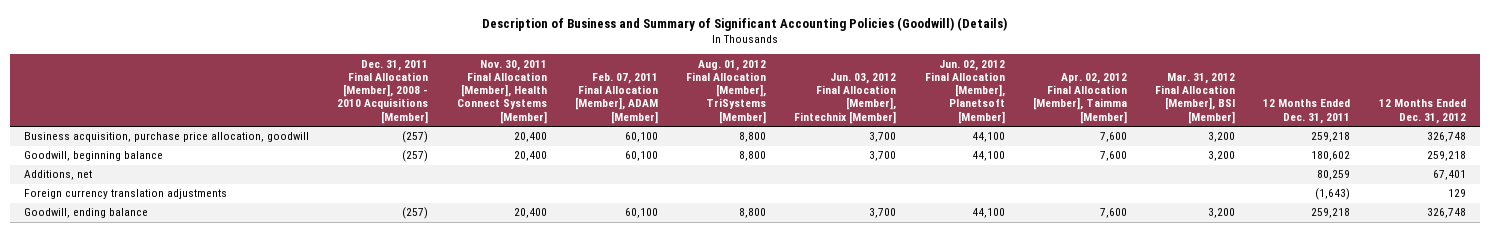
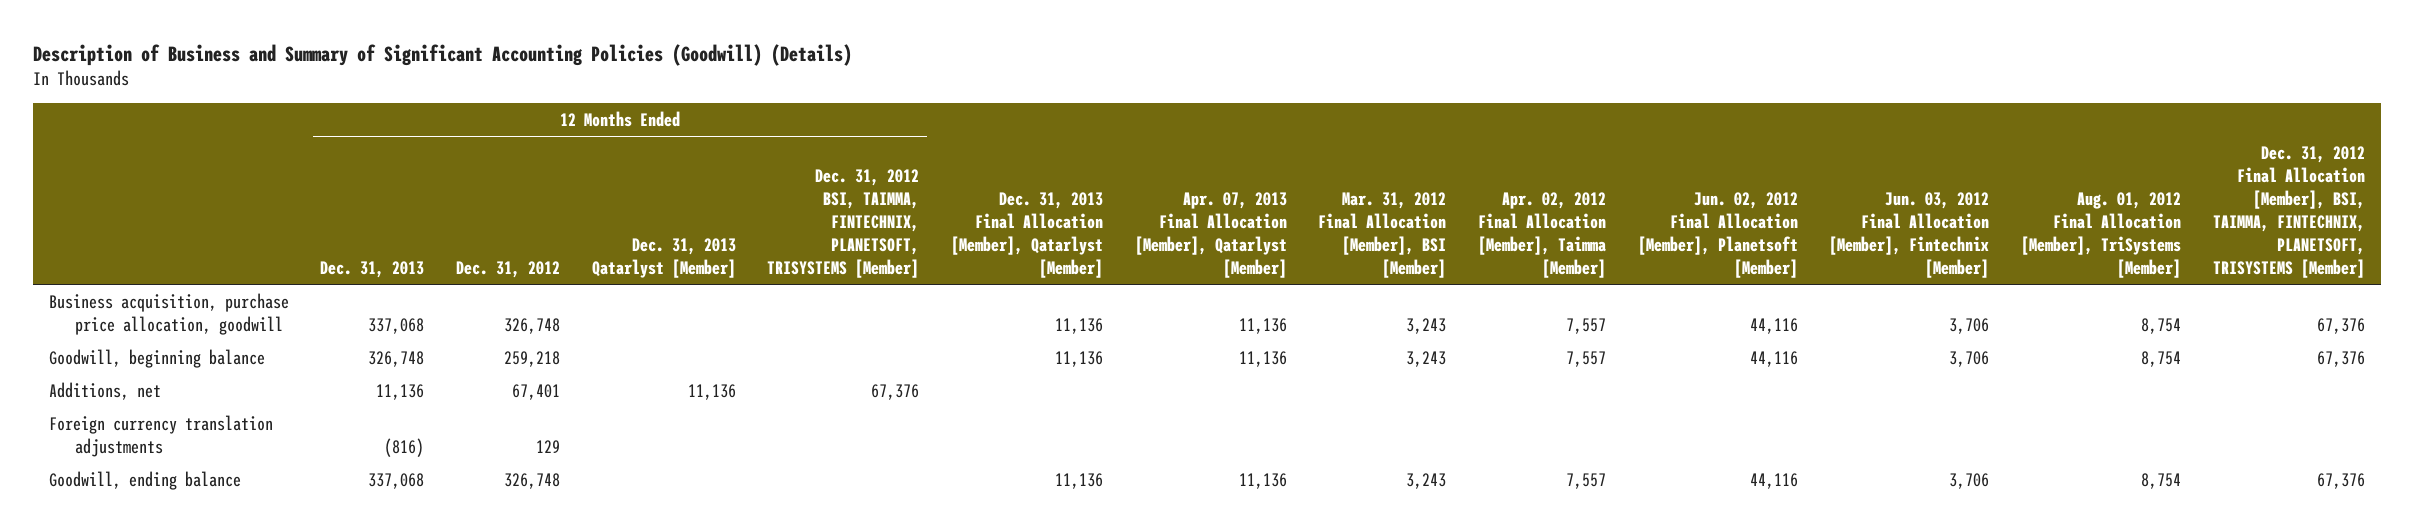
- | Dec. 31, 2011 Final Allocation [Member], 2008 - 2010 Acquisitions [Member] | Nov. 30, 2011 Final Allocation [Member], Health Connect Systems [Member] | Feb. 07, 2011 Final Allocation [Member], ADAM [Member] | Aug. 01, 2012 Final Allocation [Member], TriSystems [Member] | Jun. 03, 2012 Final Allocation [Member], Fintechnix [Member] | Jun. 02, 2012 Final Allocation [Member], Planetsoft [Member] | Apr. 02, 2012 Final Allocation [Member], Taimma [Member] | Mar. 31, 2012 Final Allocation [Member], BSI [Member] | 12 Months Ended Dec. 31, 2011 | 12 Months Ended Dec. 31, 2012
+ | 12 Months Ended Dec. 31, 2013 | 12 Months Ended Dec. 31, 2012 | 12 Months Ended Dec. 31, 2013 Qatarlyst [Member] | 12 Months Ended Dec. 31, 2012 BSI, TAIMMA, FINTECHNIX, PLANETSOFT, TRISYSTEMS [Member] | Dec. 31, 2013 Final Allocation [Member], Qatarlyst [Member] | Apr. 07, 2013 Final Allocation [Member], Qatarlyst [Member] | Mar. 31, 2012 Final Allocation [Member], BSI [Member] | Apr. 02, 2012 Final Allocation [Member], Taimma [Member] | Jun. 02, 2012 Final Allocation [Member], Planetsoft [Member] | Jun. 03, 2012 Final Allocation [Member], Fintechnix [Member] | Aug. 01, 2012 Final Allocation [Member], TriSystems [Member] | Dec. 31, 2012 Final Allocation [Member], BSI, TAIMMA, FINTECHNIX, PLANETSOFT, TRISYSTEMS [Member]
- Business acquisition, purchase price allocation, goodwill | (257) | 20,400 | 60,100 | 8,800 | 3,700 | 44,100 | 7,600 | 3,200 | 259,218 | 326,748
- Goodwill, beginning balance | (257) | 20,400 | 60,100 | 8,800 | 3,700 | 44,100 | 7,600 | 3,200 | 180,602 | 259,218
+ Business acquisition, purchase price allocation, goodwill | 337,068 | 326,748 | | | 11,136 | 11,136 | 3,243 | 7,557 | 44,116 | 3,706 | 8,754 | 67,376
+ Goodwill, beginning balance | 326,748 | 259,218 | | | 11,136 | 11,136 | 3,243 | 7,557 | 44,116 | 3,706 | 8,754 | 67,376
- Goodwill, ending balance | (257) | 20,400 | 60,100 | 8,800 | 3,700 | 44,100 | 7,600 | 3,200 | 259,218 | 326,748
+ Goodwill, ending balance | 337,068 | 326,748 | | | 11,136 | 11,136 | 3,243 | 7,557 | 44,116 | 3,706 | 8,754 | 67,376

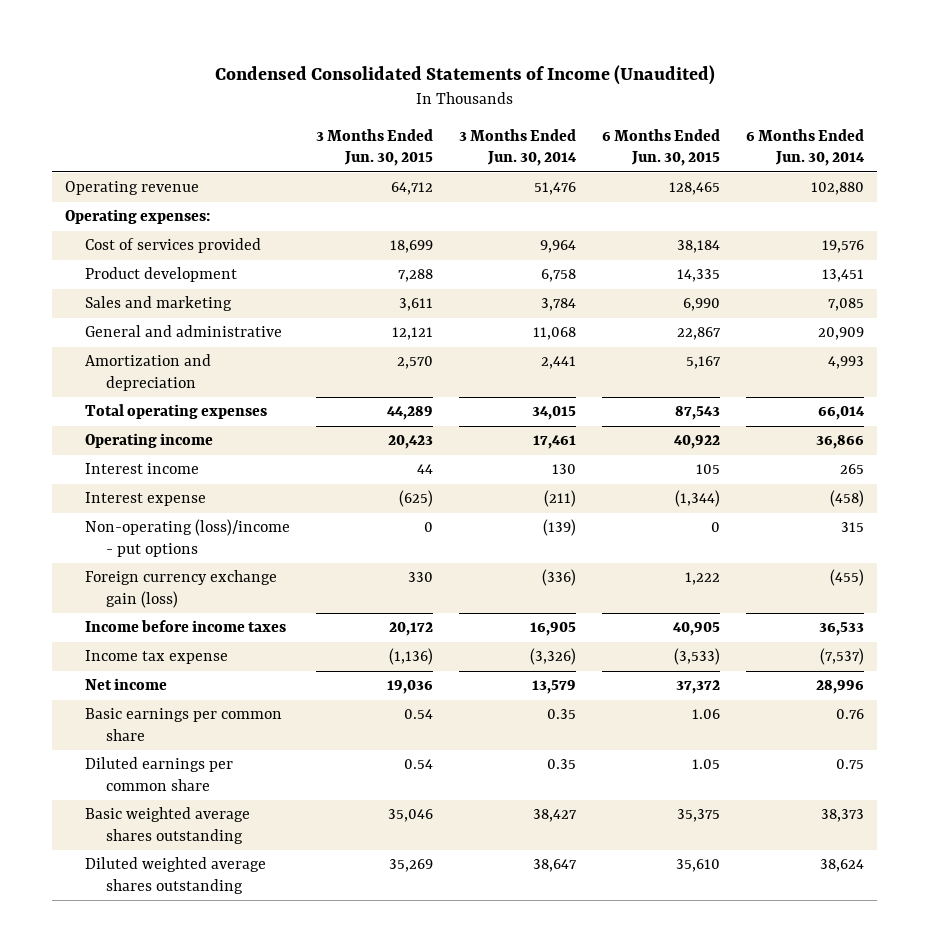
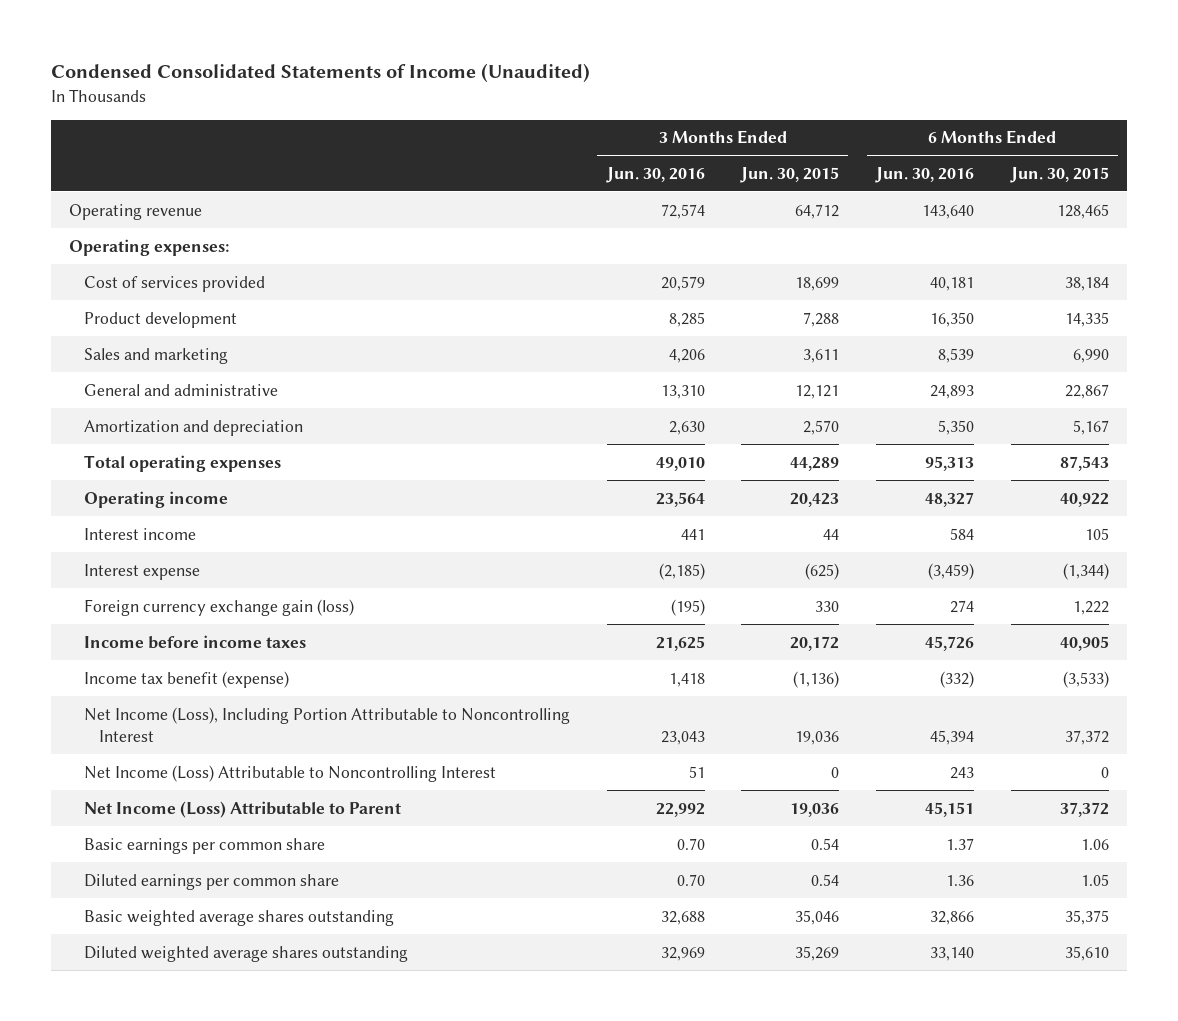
- | 3 Months Ended Jun. 30, 2015 | 3 Months Ended Jun. 30, 2014 | 6 Months Ended Jun. 30, 2015 | 6 Months Ended Jun. 30, 2014
+ | 3 Months Ended Jun. 30, 2016 | 3 Months Ended Jun. 30, 2015 | 6 Months Ended Jun. 30, 2016 | 6 Months Ended Jun. 30, 2015
- Non-operating (loss)/income - put options | 0 | (139) | 0 | 315
- Income tax expense | (1,136) | (3,326) | (3,533) | (7,537)
- Net income | 19,036 | 13,579 | 37,372 | 28,996
+ Income tax benefit (expense) | 1,418 | (1,136) | (332) | (3,533)
+ Net Income (Loss), Including Portion Attributable to Noncontrolling Interest | 23,043 | 19,036 | 45,394 | 37,372
+ Net Income (Loss) Attributable to Noncontrolling Interest | 51 | 0 | 243 | 0
+ Net Income (Loss) Attributable to Parent | 22,992 | 19,036 | 45,151 | 37,372

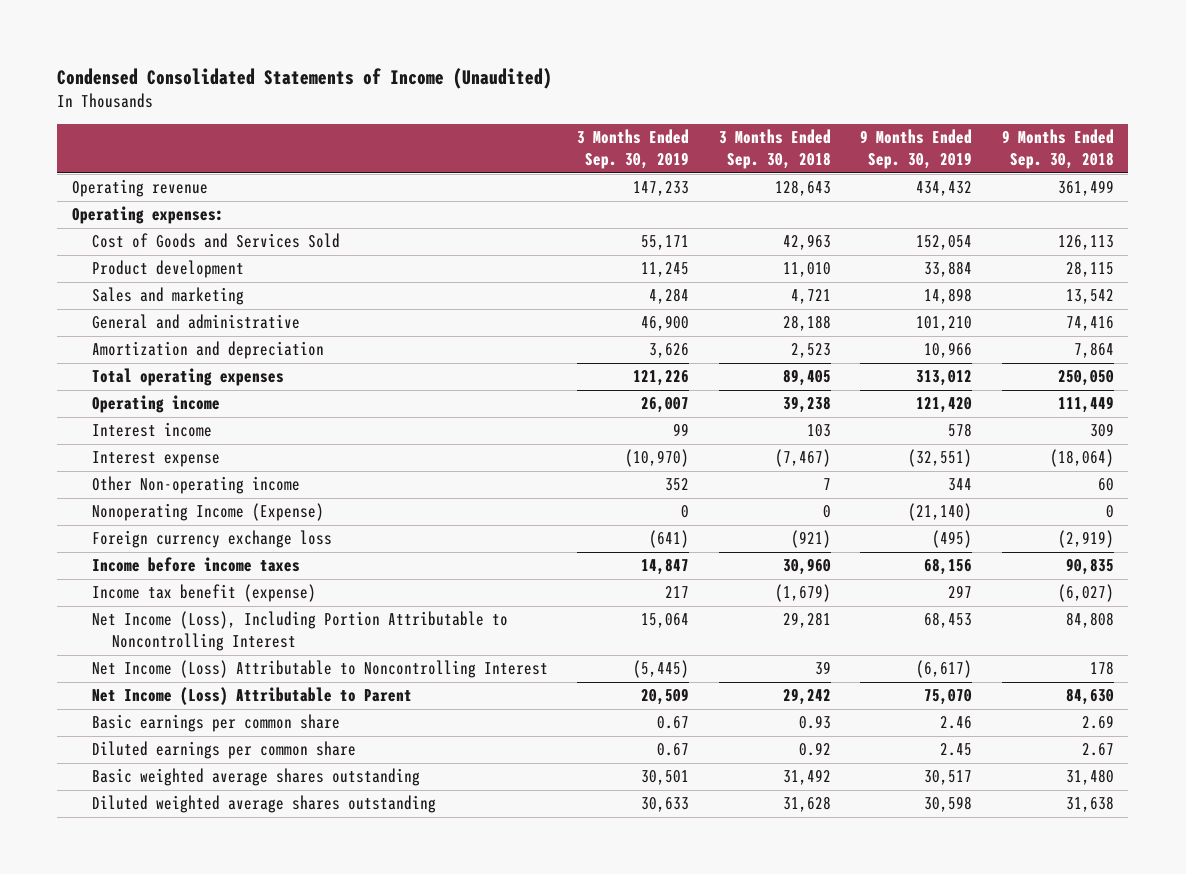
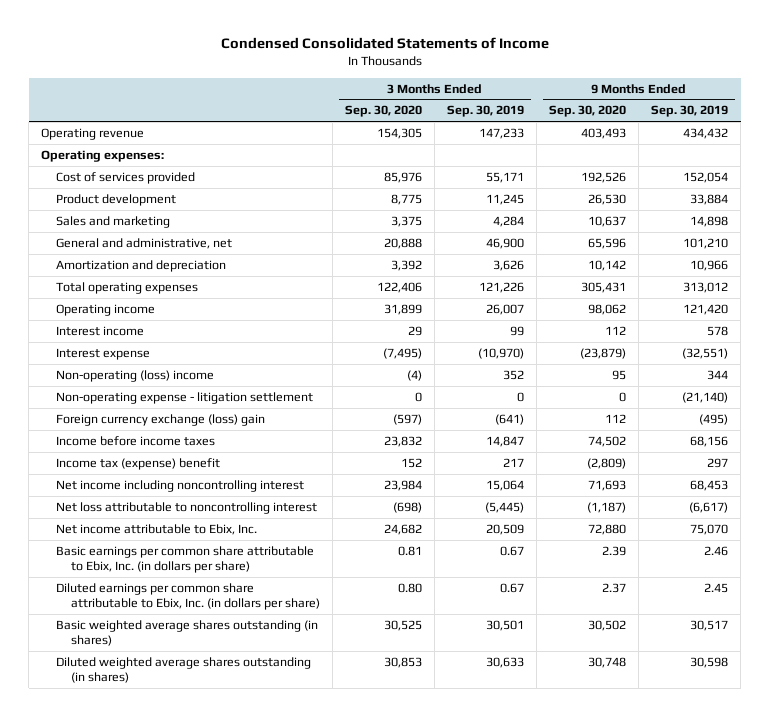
- Condensed Consolidated Statements of Income (Unaudited)
+ Condensed Consolidated Statements of Income
- | 3 Months Ended Sep. 30, 2019 | 3 Months Ended Sep. 30, 2018 | 9 Months Ended Sep. 30, 2019 | 9 Months Ended Sep. 30, 2018
+ | 3 Months Ended Sep. 30, 2020 | 3 Months Ended Sep. 30, 2019 | 9 Months Ended Sep. 30, 2020 | 9 Months Ended Sep. 30, 2019
- Cost of Goods and Services Sold | 55,171 | 42,963 | 152,054 | 126,113
+ Cost of services provided | 85,976 | 55,171 | 192,526 | 152,054
- General and administrative | 46,900 | 28,188 | 101,210 | 74,416
+ General and administrative, net | 20,888 | 46,900 | 65,596 | 101,210
- Other Non-operating income | 352 | 7 | 344 | 60
- Nonoperating Income (Expense) | 0 | 0 | (21,140) | 0
- Foreign currency exchange loss | (641) | (921) | (495) | (2,919)
+ Non-operating (loss) income | (4) | 352 | 95 | 344
+ Non-operating expense - litigation settlement | 0 | 0 | 0 | (21,140)
+ Foreign currency exchange (loss) gain | (597) | (641) | 112 | (495)
- Income tax benefit (expense) | 217 | (1,679) | 297 | (6,027)
- Net Income (Loss), Including Portion Attributable to Noncontrolling Interest | 15,064 | 29,281 | 68,453 | 84,808
- Net Income (Loss) Attributable to Noncontrolling Interest | (5,445) | 39 | (6,617) | 178
- Net Income (Loss) Attributable to Parent | 20,509 | 29,242 | 75,070 | 84,630
- Basic earnings per common share | 0.67 | 0.93 | 2.46 | 2.69
- Diluted earnings per common share | 0.67 | 0.92 | 2.45 | 2.67
- Basic weighted average shares outstanding | 30,501 | 31,492 | 30,517 | 31,480
- Diluted weighted average shares outstanding | 30,633 | 31,628 | 30,598 | 31,638
+ Income tax (expense) benefit | 152 | 217 | (2,809) | 297
+ Net income including noncontrolling interest | 23,984 | 15,064 | 71,693 | 68,453
+ Net loss attributable to noncontrolling interest | (698) | (5,445) | (1,187) | (6,617)
+ Net income attributable to Ebix, Inc. | 24,682 | 20,509 | 72,880 | 75,070
+ Basic earnings per common share attributable to Ebix, Inc. (in dollars per share) | 0.81 | 0.67 | 2.39 | 2.46
+ Diluted earnings per common share attributable to Ebix, Inc. (in dollars per share) | 0.80 | 0.67 | 2.37 | 2.45
+ Basic weighted average shares outstanding (in shares) | 30,525 | 30,501 | 30,502 | 30,517
+ Diluted weighted average shares outstanding (in shares) | 30,853 | 30,633 | 30,748 | 30,598

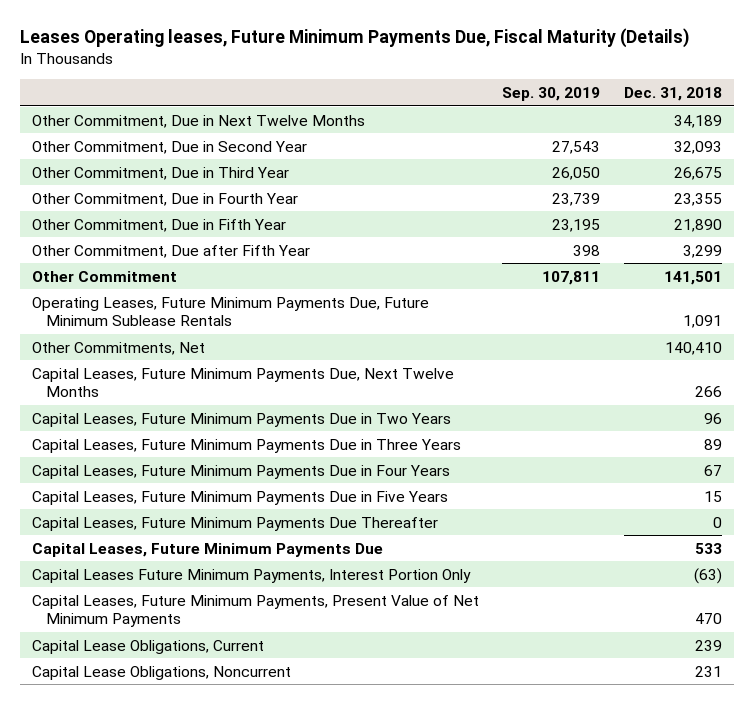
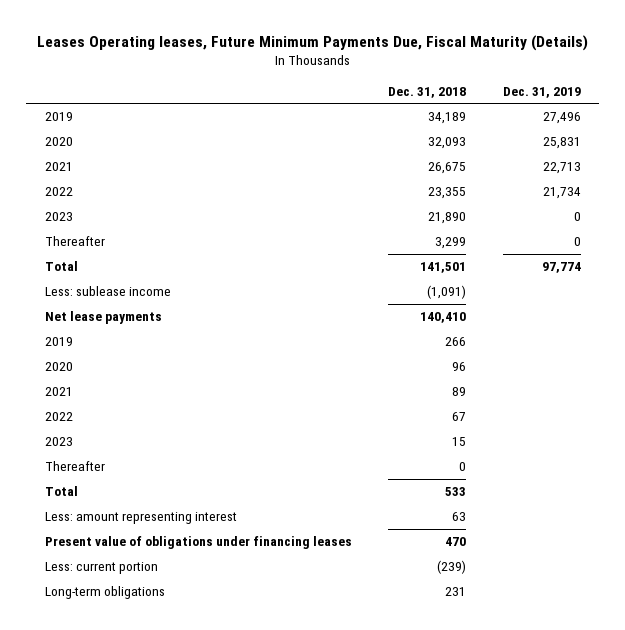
- | Sep. 30, 2019 | Dec. 31, 2018
+ | Dec. 31, 2018 | Dec. 31, 2019
- Other Commitment, Due in Next Twelve Months | | 34,189
- Other Commitment, Due in Second Year | 27,543 | 32,093
- Other Commitment, Due in Third Year | 26,050 | 26,675
- Other Commitment, Due in Fourth Year | 23,739 | 23,355
- Other Commitment, Due in Fifth Year | 23,195 | 21,890
- Other Commitment, Due after Fifth Year | 398 | 3,299
- Other Commitment | 107,811 | 141,501
- Operating Leases, Future Minimum Payments Due, Future Minimum Sublease Rentals | | 1,091
- Other Commitments, Net | | 140,410
- Capital Leases, Future Minimum Payments Due, Next Twelve Months | | 266
- Capital Leases, Future Minimum Payments Due in Two Years | | 96
- Capital Leases, Future Minimum Payments Due in Three Years | | 89
- Capital Leases, Future Minimum Payments Due in Four Years | | 67
- Capital Leases, Future Minimum Payments Due in Five Years | | 15
- Capital Leases, Future Minimum Payments Due Thereafter | | 0
- Capital Leases, Future Minimum Payments Due | | 533
- Capital Leases Future Minimum Payments, Interest Portion Only | | (63)
- Capital Leases, Future Minimum Payments, Present Value of Net Minimum Payments | | 470
- Capital Lease Obligations, Current | | 239
- Capital Lease Obligations, Noncurrent | | 231
+ 2019 | 34,189 | 27,496
+ 2020 | 32,093 | 25,831
+ 2021 | 26,675 | 22,713
+ 2022 | 23,355 | 21,734
+ 2023 | 21,890 | 0
+ Thereafter | 3,299 | 0
+ Total | 141,501 | 97,774
+ Less: sublease income | (1,091) |
+ Net lease payments | 140,410 |
+ 2019 | 266 |
+ 2020 | 96 |
+ 2021 | 89 |
+ 2022 | 67 |
+ 2023 | 15 |
+ Thereafter | 0 |
+ Total | 533 |
+ Less: amount representing interest | 63 |
+ Present value of obligations under financing leases | 470 |
+ Less: current portion | (239) |
+ Long-term obligations | 231 |

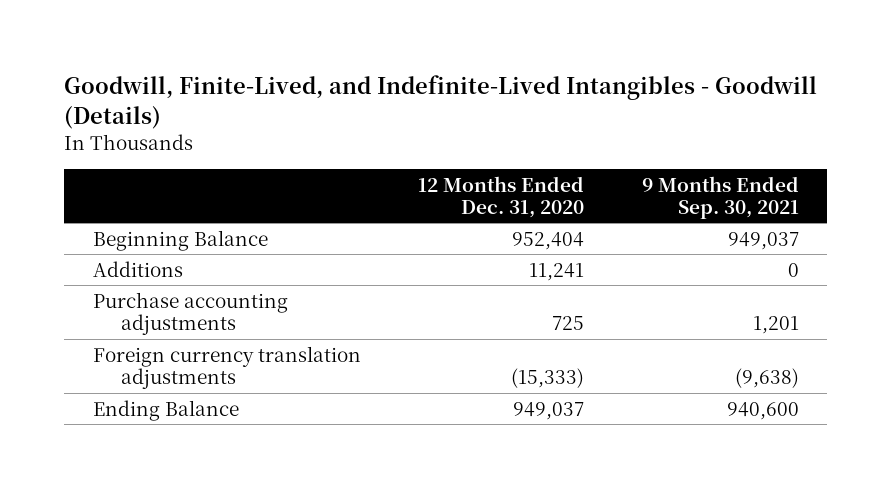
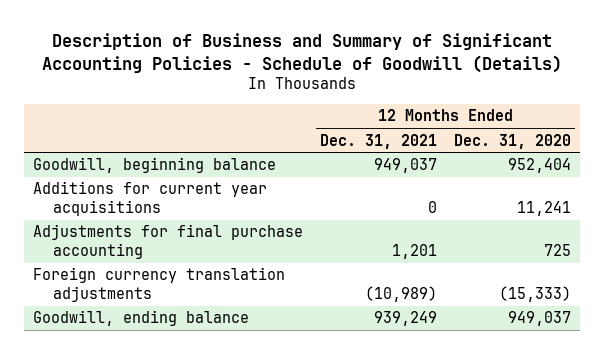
- Goodwill, Finite-Lived, and Indefinite-Lived Intangibles - Goodwill (Details)
+ Description of Business and Summary of Significant Accounting Policies - Schedule of Goodwill (Details)
- | 12 Months Ended Dec. 31, 2020 | 9 Months Ended Sep. 30, 2021
+ | 12 Months Ended Dec. 31, 2021 | 12 Months Ended Dec. 31, 2020
- Beginning Balance | 952,404 | 949,037
- Additions | 11,241 | 0
- Purchase accounting adjustments | 725 | 1,201
+ Goodwill, beginning balance | 949,037 | 952,404
+ Additions for current year acquisitions | 0 | 11,241
+ Adjustments for final purchase accounting | 1,201 | 725
- Ending Balance | 949,037 | 940,600
+ Goodwill, ending balance | 939,249 | 949,037

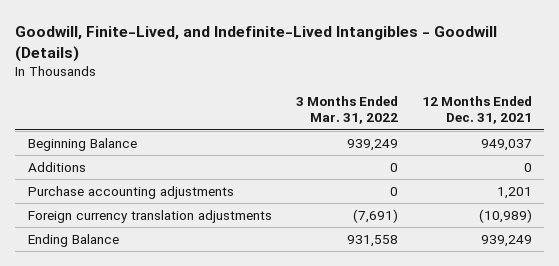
- Description of Business and Summary of Significant Accounting Policies - Schedule of Goodwill (Details)
+ Goodwill, Finite-Lived, and Indefinite-Lived Intangibles - Goodwill (Details)
- | 12 Months Ended Dec. 31, 2021 | 12 Months Ended Dec. 31, 2020
+ | 3 Months Ended Mar. 31, 2022 | 12 Months Ended Dec. 31, 2021
- Goodwill, beginning balance | 949,037 | 952,404
- Additions for current year acquisitions | 0 | 11,241
- Adjustments for final purchase accounting | 1,201 | 725
+ Beginning Balance | 939,249 | 949,037
+ Additions | 0 | 0
+ Purchase accounting adjustments | 0 | 1,201
- Goodwill, ending balance | 939,249 | 949,037
+ Ending Balance | 931,558 | 939,249

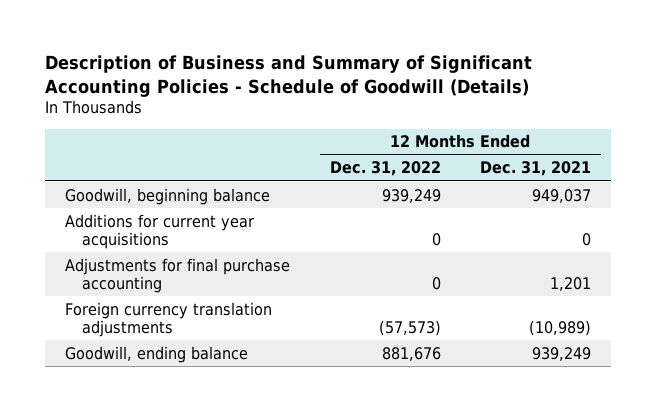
- Goodwill, Finite-Lived, and Indefinite-Lived Intangibles - Goodwill (Details)
+ Description of Business and Summary of Significant Accounting Policies - Schedule of Goodwill (Details)
- | 3 Months Ended Mar. 31, 2022 | 12 Months Ended Dec. 31, 2021
+ | 12 Months Ended Dec. 31, 2022 | 12 Months Ended Dec. 31, 2021
- Beginning Balance | 939,249 | 949,037
- Additions | 0 | 0
- Purchase accounting adjustments | 0 | 1,201
+ Goodwill, beginning balance | 939,249 | 949,037
+ Additions for current year acquisitions | 0 | 0
+ Adjustments for final purchase accounting | 0 | 1,201
- Ending Balance | 931,558 | 939,249
+ Goodwill, ending balance | 881,676 | 939,249

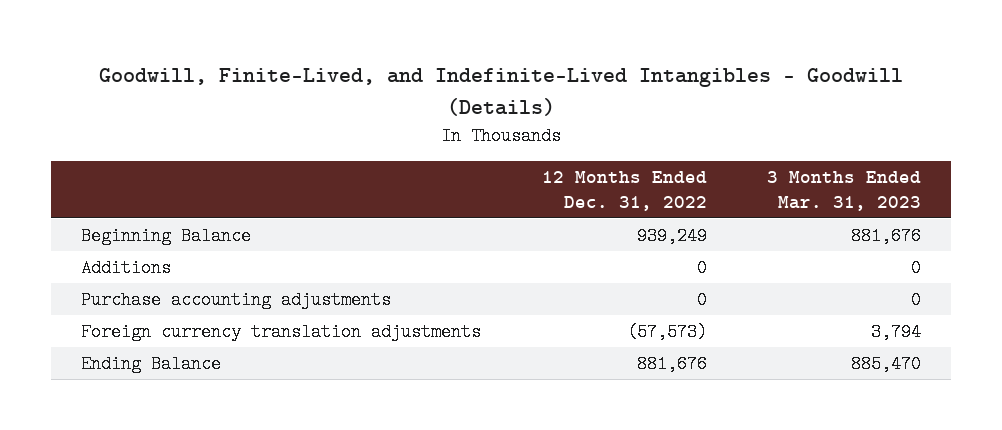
- Description of Business and Summary of Significant Accounting Policies - Schedule of Goodwill (Details)
+ Goodwill, Finite-Lived, and Indefinite-Lived Intangibles - Goodwill (Details)
- | 12 Months Ended Dec. 31, 2022 | 12 Months Ended Dec. 31, 2021
+ | 12 Months Ended Dec. 31, 2022 | 3 Months Ended Mar. 31, 2023
- Goodwill, beginning balance | 939,249 | 949,037
- Additions for current year acquisitions | 0 | 0
- Adjustments for final purchase accounting | 0 | 1,201
+ Beginning Balance | 939,249 | 881,676
+ Additions | 0 | 0
+ Purchase accounting adjustments | 0 | 0
- Goodwill, ending balance | 881,676 | 939,249
+ Ending Balance | 881,676 | 885,470

